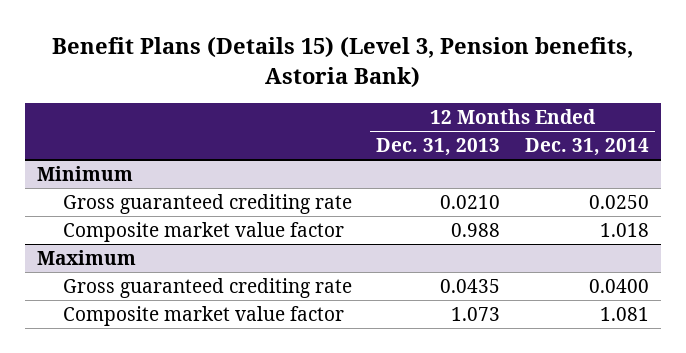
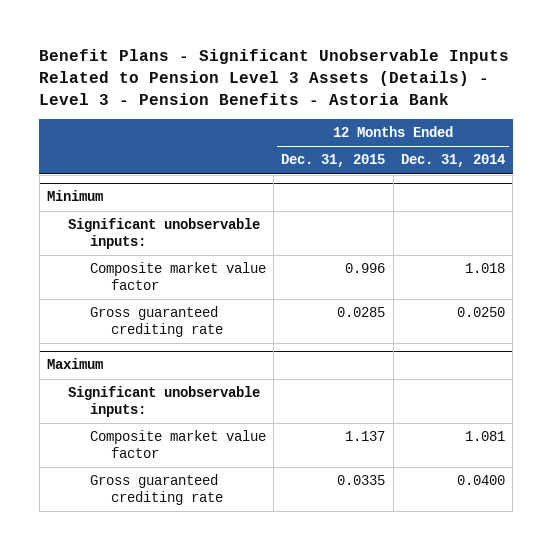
- Benefit Plans (Details 15) (Level 3, Pension benefits, Astoria Bank)
+ Benefit Plans - Significant Unobservable Inputs Related to Pension Level 3 Assets (Details) - Level 3 - Pension Benefits - Astoria Bank
- | 12 Months Ended Dec. 31, 2013 | 12 Months Ended Dec. 31, 2014
+ | 12 Months Ended Dec. 31, 2015 | 12 Months Ended Dec. 31, 2014
@ Minimum
+ Significant unobservable inputs:
moved down: Gross guaranteed crediting rate | 0.0285 | 0.0250
@ Maximum
+ Significant unobservable inputs:
moved down: Gross guaranteed crediting rate | 0.0335 | 0.0400

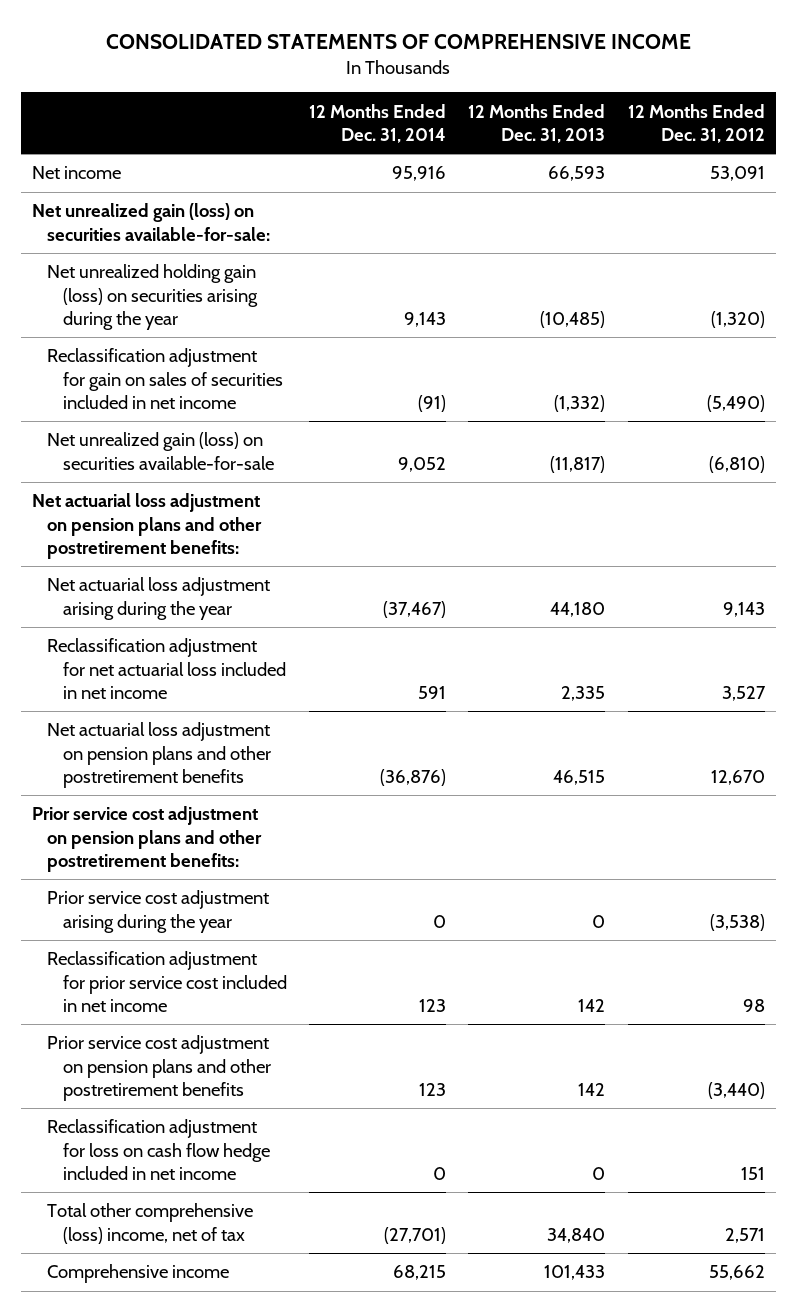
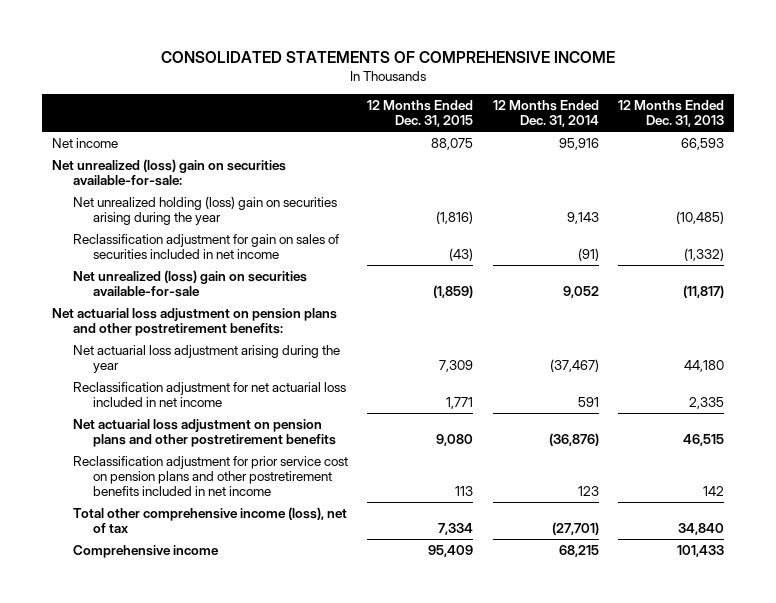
- | 12 Months Ended Dec. 31, 2014 | 12 Months Ended Dec. 31, 2013 | 12 Months Ended Dec. 31, 2012
+ | 12 Months Ended Dec. 31, 2015 | 12 Months Ended Dec. 31, 2014 | 12 Months Ended Dec. 31, 2013
- Net unrealized gain (loss) on securities available-for-sale:
- Net unrealized holding gain (loss) on securities arising during the year | 9,143 | (10,485) | (1,320)
+ Net unrealized (loss) gain on securities available-for-sale:
+ Net unrealized holding (loss) gain on securities arising during the year | (1,816) | 9,143 | (10,485)
- Net unrealized gain (loss) on securities available-for-sale | 9,052 | (11,817) | (6,810)
+ Net unrealized (loss) gain on securities available-for-sale | (1,859) | 9,052 | (11,817)
- Prior service cost adjustment on pension plans and other postretirement benefits:
- Prior service cost adjustment arising during the year | 0 | 0 | (3,538)
- Reclassification adjustment for prior service cost included in net income | 123 | 142 | 98
- Prior service cost adjustment on pension plans and other postretirement benefits | 123 | 142 | (3,440)
- Reclassification adjustment for loss on cash flow hedge included in net income | 0 | 0 | 151
- Total other comprehensive (loss) income, net of tax | (27,701) | 34,840 | 2,571
+ Reclassification adjustment for prior service cost on pension plans and other postretirement benefits included in net income | 113 | 123 | 142
+ Total other comprehensive income (loss), net of tax | 7,334 | (27,701) | 34,840

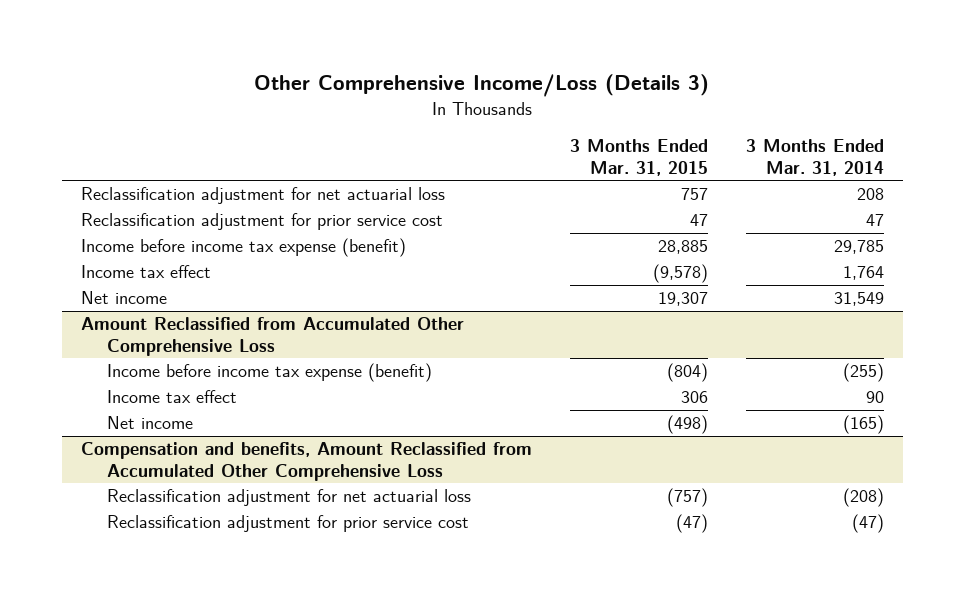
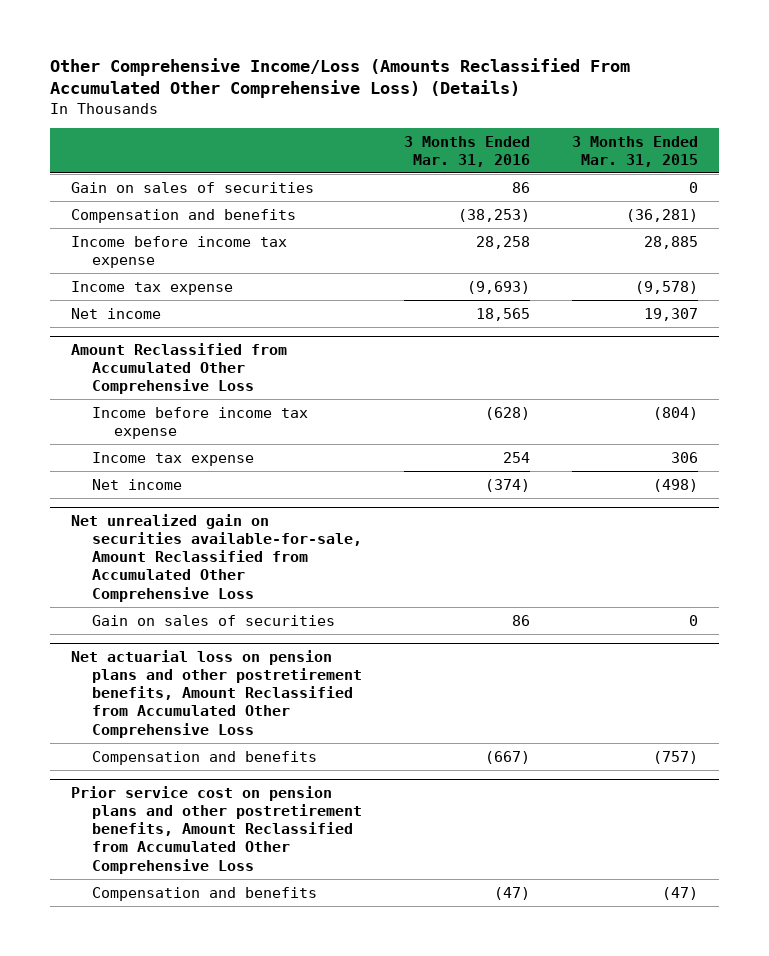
- Other Comprehensive Income/Loss (Details 3)
+ Other Comprehensive Income/Loss (Amounts Reclassified From Accumulated Other Comprehensive Loss) (Details)
- | 3 Months Ended Mar. 31, 2015 | 3 Months Ended Mar. 31, 2014
+ | 3 Months Ended Mar. 31, 2016 | 3 Months Ended Mar. 31, 2015
- Reclassification adjustment for net actuarial loss | 757 | 208
- Reclassification adjustment for prior service cost | 47 | 47
- Income before income tax expense (benefit) | 28,885 | 29,785
- Income tax effect | (9,578) | 1,764
+ Gain on sales of securities | 86 | 0
+ Compensation and benefits | (38,253) | (36,281)
+ Income before income tax expense | 28,258 | 28,885
+ Income tax expense | (9,693) | (9,578)
@ Amount Reclassified from Accumulated Other Comprehensive Loss
- Income before income tax expense (benefit) | (804) | (255)
- Income tax effect | 306 | 90
+ Income before income tax expense | (628) | (804)
+ Income tax expense | 254 | 306
- Compensation and benefits, Amount Reclassified from Accumulated Other Comprehensive Loss
- Reclassification adjustment for net actuarial loss | (757) | (208)
- Reclassification adjustment for prior service cost | (47) | (47)
+ Net unrealized gain on securities available-for-sale, Amount Reclassified from Accumulated Other Comprehensive Loss
+ Gain on sales of securities | 86 | 0
+ Net actuarial loss on pension plans and other postretirement benefits, Amount Reclassified from Accumulated Other Comprehensive Loss
+ Compensation and benefits | (667) | (757)
+ Prior service cost on pension plans and other postretirement benefits, Amount Reclassified from Accumulated Other Comprehensive Loss
+ Compensation and benefits | (47) | (47)

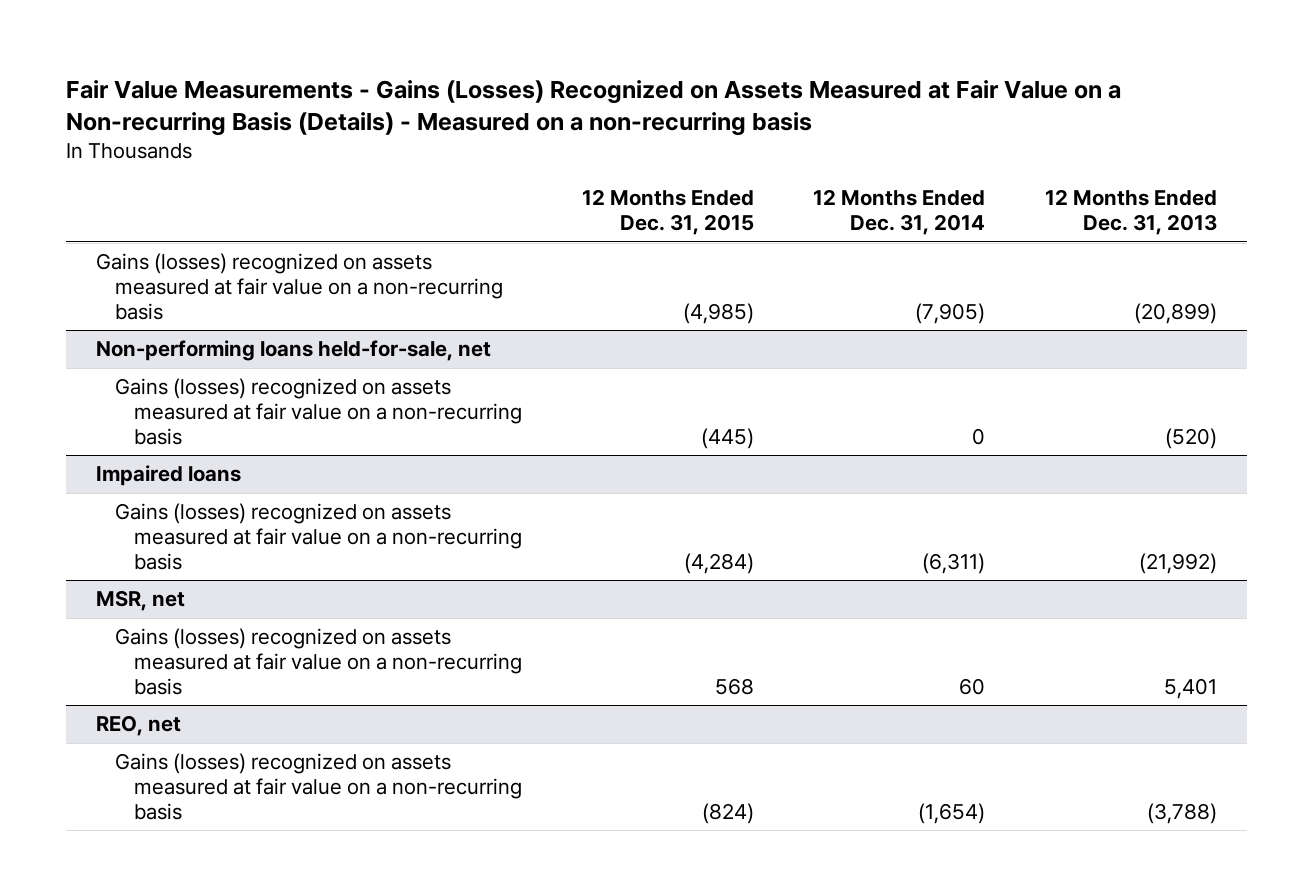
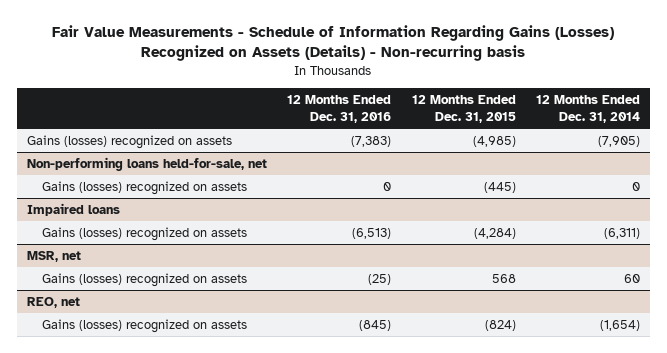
- Fair Value Measurements - Gains (Losses) Recognized on Assets Measured at Fair Value on a Non-recurring Basis (Details) - Measured on a non-recurring basis
+ Fair Value Measurements - Schedule of Information Regarding Gains (Losses) Recognized on Assets (Details) - Non-recurring basis
- | 12 Months Ended Dec. 31, 2015 | 12 Months Ended Dec. 31, 2014 | 12 Months Ended Dec. 31, 2013
+ | 12 Months Ended Dec. 31, 2016 | 12 Months Ended Dec. 31, 2015 | 12 Months Ended Dec. 31, 2014
- Gains (losses) recognized on assets measured at fair value on a non-recurring basis | (4,985) | (7,905) | (20,899)
+ Gains (losses) recognized on assets | (7,383) | (4,985) | (7,905)
@ Non-performing loans held-for-sale, net
- Gains (losses) recognized on assets measured at fair value on a non-recurring basis | (445) | 0 | (520)
+ Gains (losses) recognized on assets | 0 | (445) | 0
@ Impaired loans
- Gains (losses) recognized on assets measured at fair value on a non-recurring basis | (4,284) | (6,311) | (21,992)
+ Gains (losses) recognized on assets | (6,513) | (4,284) | (6,311)
@ MSR, net
- Gains (losses) recognized on assets measured at fair value on a non-recurring basis | 568 | 60 | 5,401
+ Gains (losses) recognized on assets | (25) | 568 | 60
@ REO, net
- Gains (losses) recognized on assets measured at fair value on a non-recurring basis | (824) | (1,654) | (3,788)
+ Gains (losses) recognized on assets | (845) | (824) | (1,654)

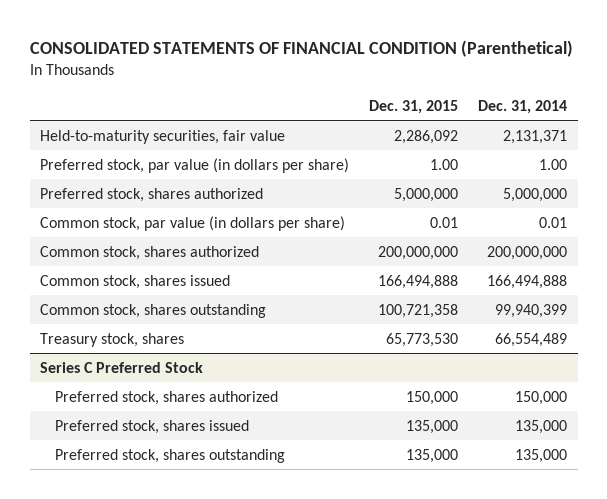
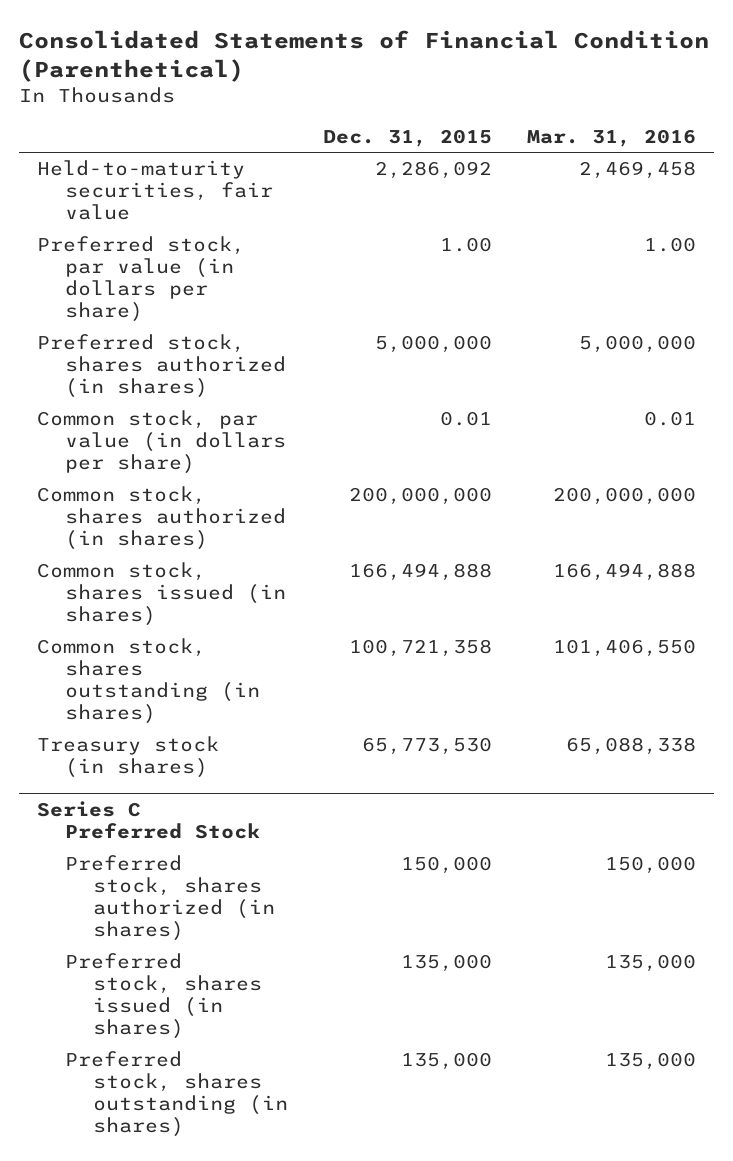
- CONSOLIDATED STATEMENTS OF FINANCIAL CONDITION (Parenthetical)
+ Consolidated Statements of Financial Condition (Parenthetical)
- | Dec. 31, 2015 | Dec. 31, 2014
+ | Dec. 31, 2015 | Mar. 31, 2016
- Preferred stock, shares authorized | 5,000,000 | 5,000,000
+ Preferred stock, shares authorized (in shares) | 5,000,000 | 5,000,000
- Common stock, shares authorized | 200,000,000 | 200,000,000
- Common stock, shares issued | 166,494,888 | 166,494,888
- Common stock, shares outstanding | 100,721,358 | 99,940,399
- Treasury stock, shares | 65,773,530 | 66,554,489
+ Common stock, shares authorized (in shares) | 200,000,000 | 200,000,000
+ Common stock, shares issued (in shares) | 166,494,888 | 166,494,888
+ Common stock, shares outstanding (in shares) | 100,721,358 | 101,406,550
+ Treasury stock (in shares) | 65,773,530 | 65,088,338
@ Series C Preferred Stock
- Preferred stock, shares authorized | 150,000 | 150,000
- Preferred stock, shares issued | 135,000 | 135,000
- Preferred stock, shares outstanding | 135,000 | 135,000
+ Preferred stock, shares authorized (in shares) | 150,000 | 150,000
+ Preferred stock, shares issued (in shares) | 135,000 | 135,000
+ Preferred stock, shares outstanding (in shares) | 135,000 | 135,000

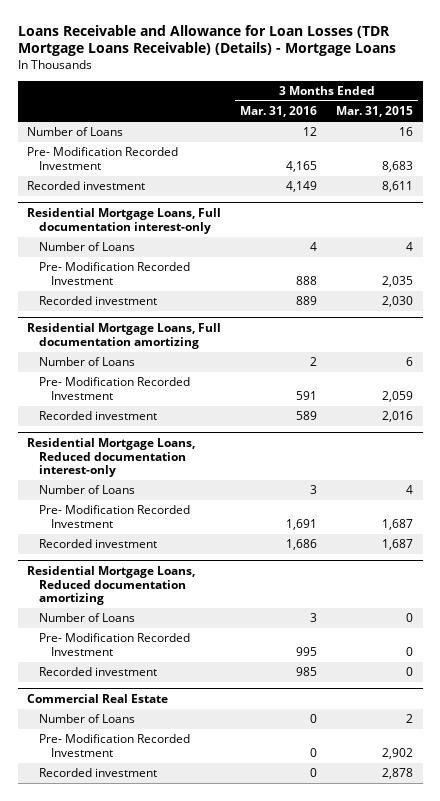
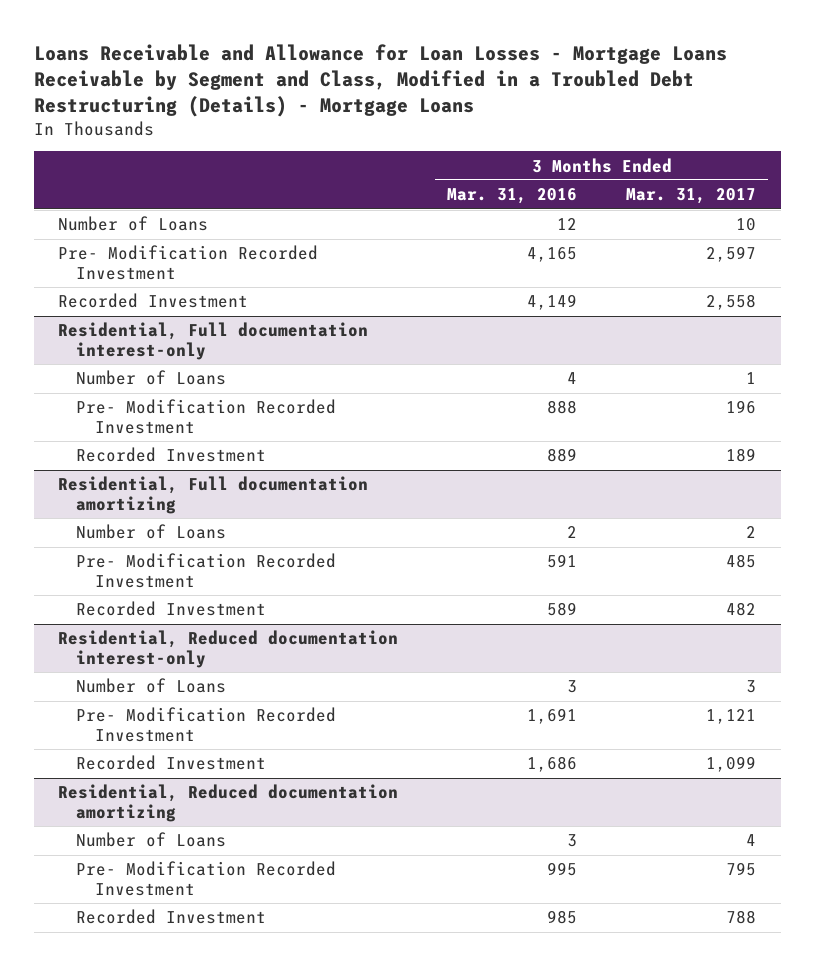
- Loans Receivable and Allowance for Loan Losses (TDR Mortgage Loans Receivable) (Details) - Mortgage Loans
+ Loans Receivable and Allowance for Loan Losses - Mortgage Loans Receivable by Segment and Class, Modified in a Troubled Debt Restructuring (Details) - Mortgage Loans
- | 3 Months Ended Mar. 31, 2016 | 3 Months Ended Mar. 31, 2015
+ | 3 Months Ended Mar. 31, 2016 | 3 Months Ended Mar. 31, 2017
- Recorded investment | 4,149 | 8,611
- Residential Mortgage Loans, Full documentation interest-only
+ Recorded Investment | 4,149 | 2,558
+ Residential, Full documentation interest-only
- Recorded investment | 889 | 2,030
- Residential Mortgage Loans, Full documentation amortizing
+ Recorded Investment | 889 | 189
+ Residential, Full documentation amortizing
- Recorded investment | 589 | 2,016
- Residential Mortgage Loans, Reduced documentation interest-only
+ Recorded Investment | 589 | 482
+ Residential, Reduced documentation interest-only
- Recorded investment | 1,686 | 1,687
- Residential Mortgage Loans, Reduced documentation amortizing
+ Recorded Investment | 1,686 | 1,099
+ Residential, Reduced documentation amortizing
- Recorded investment | 985 | 0
- Commercial Real Estate
- Number of Loans | 0 | 2
- Pre- Modification Recorded Investment | 0 | 2,902
- Recorded investment | 0 | 2,878
+ Recorded Investment | 985 | 788

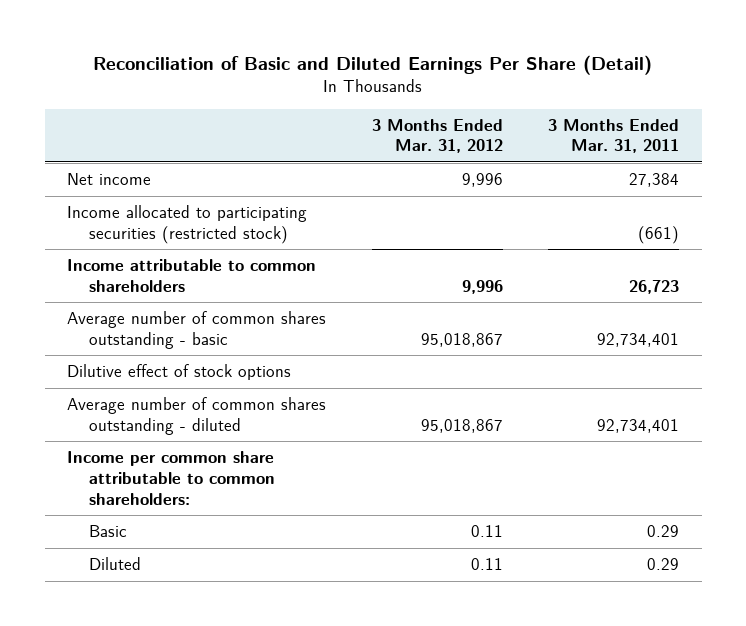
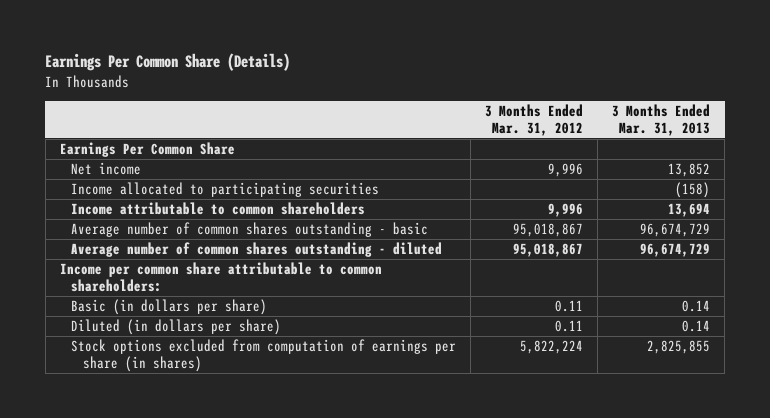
- Reconciliation of Basic and Diluted Earnings Per Share (Detail)
+ Earnings Per Common Share (Details)
- | 3 Months Ended Mar. 31, 2012 | 3 Months Ended Mar. 31, 2011
+ | 3 Months Ended Mar. 31, 2012 | 3 Months Ended Mar. 31, 2013
+ Earnings Per Common Share
- Income allocated to participating securities (restricted stock) | | (661)
+ Income allocated to participating securities | | (158)
- Dilutive effect of stock options
- Basic | 0.11 | 0.29
- Diluted | 0.11 | 0.29
+ Basic (in dollars per share) | 0.11 | 0.14
+ Diluted (in dollars per share) | 0.11 | 0.14
+ Stock options excluded from computation of earnings per share (in shares) | 5,822,224 | 2,825,855

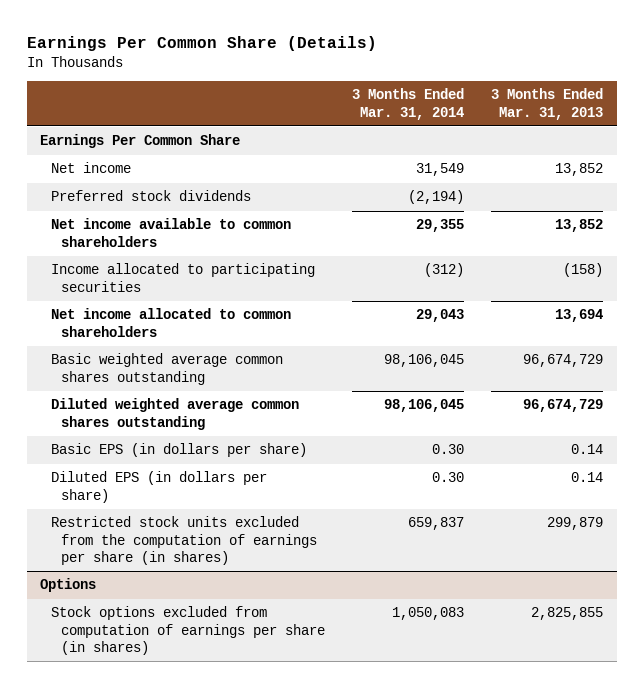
- | 3 Months Ended Mar. 31, 2012 | 3 Months Ended Mar. 31, 2013
+ | 3 Months Ended Mar. 31, 2014 | 3 Months Ended Mar. 31, 2013
+ Preferred stock dividends | (2,194) |
+ Net income available to common shareholders | 29,355 | 13,852
- Income attributable to common shareholders | 9,996 | 13,694
- Average number of common shares outstanding - basic | 95,018,867 | 96,674,729
- Average number of common shares outstanding - diluted | 95,018,867 | 96,674,729
- Income per common share attributable to common shareholders:
- Basic (in dollars per share) | 0.11 | 0.14
- Diluted (in dollars per share) | 0.11 | 0.14
+ Net income allocated to common shareholders | 29,043 | 13,694
+ Basic weighted average common shares outstanding | 98,106,045 | 96,674,729
+ Diluted weighted average common shares outstanding | 98,106,045 | 96,674,729
+ Basic EPS (in dollars per share) | 0.30 | 0.14
+ Diluted EPS (in dollars per share) | 0.30 | 0.14
+ Restricted stock units excluded from the computation of earnings per share (in shares) | 659,837 | 299,879
+ Options

